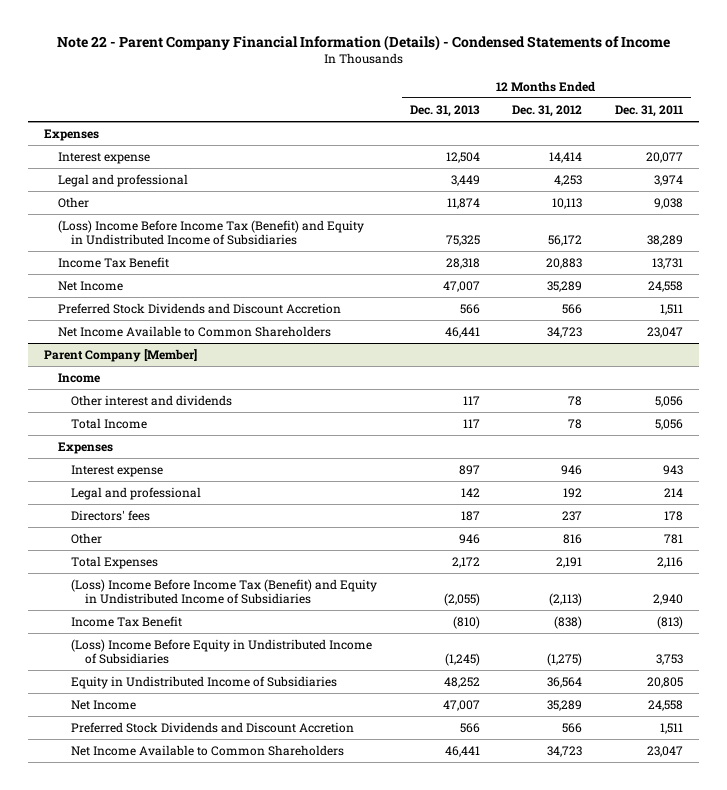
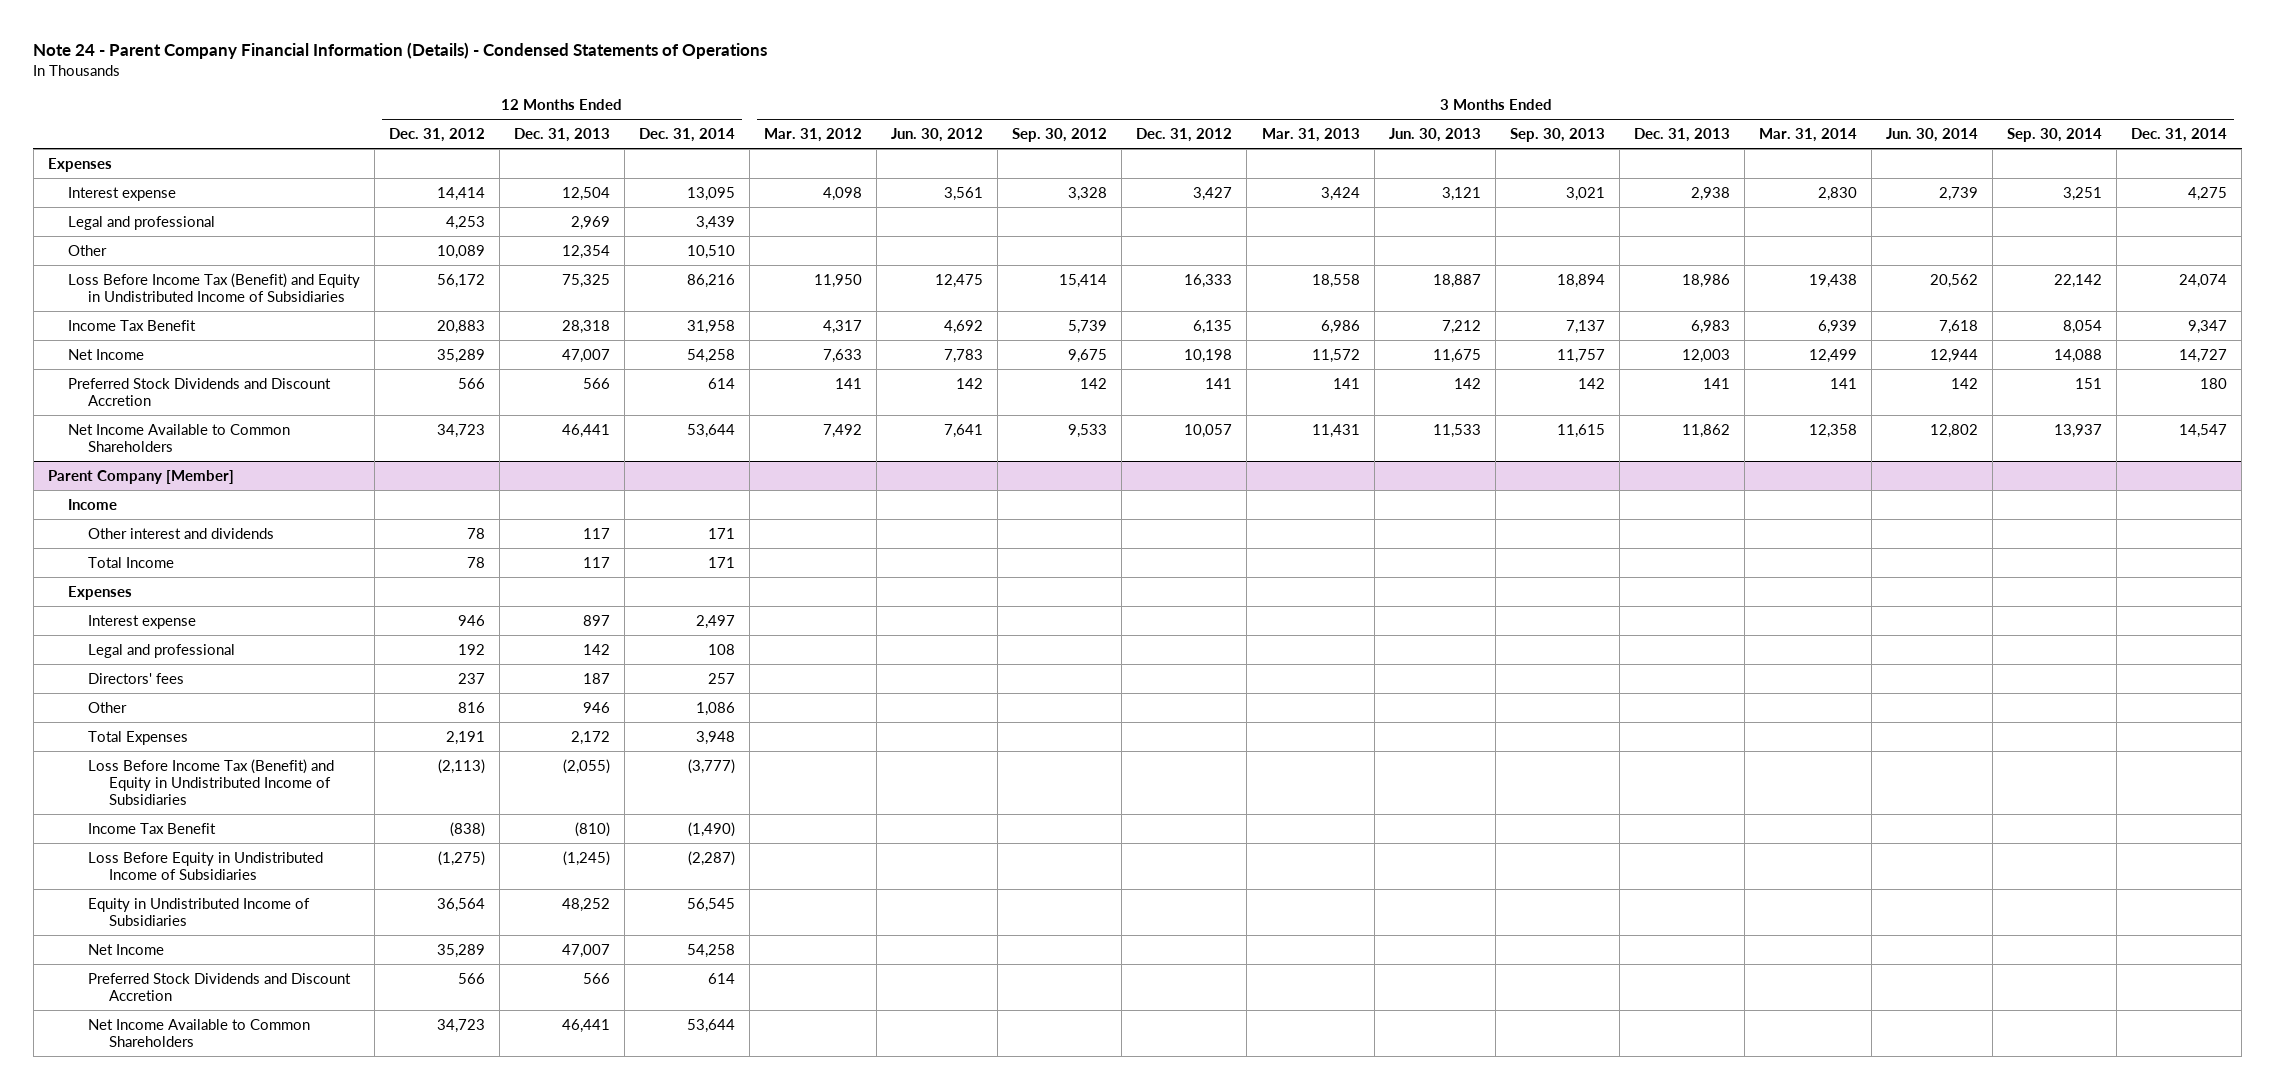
- Note 22 - Parent Company Financial Information (Details) - Condensed Statements of Income
+ Note 24 - Parent Company Financial Information (Details) - Condensed Statements of Operations
- | 12 Months Ended Dec. 31, 2013 | 12 Months Ended Dec. 31, 2012 | 12 Months Ended Dec. 31, 2011
+ | 12 Months Ended Dec. 31, 2012 | 12 Months Ended Dec. 31, 2013 | 12 Months Ended Dec. 31, 2014 | 3 Months Ended Mar. 31, 2012 | 3 Months Ended Jun. 30, 2012 | 3 Months Ended Sep. 30, 2012 | 3 Months Ended Dec. 31, 2012 | 3 Months Ended Mar. 31, 2013 | 3 Months Ended Jun. 30, 2013 | 3 Months Ended Sep. 30, 2013 | 3 Months Ended Dec. 31, 2013 | 3 Months Ended Mar. 31, 2014 | 3 Months Ended Jun. 30, 2014 | 3 Months Ended Sep. 30, 2014 | 3 Months Ended Dec. 31, 2014
- Legal and professional | 3,449 | 4,253 | 3,974
- Other | 11,874 | 10,113 | 9,038
- (Loss) Income Before Income Tax (Benefit) and Equity in Undistributed Income of Subsidiaries | 75,325 | 56,172 | 38,289
+ Legal and professional | 4,253 | 2,969 | 3,439 | | | | | | | | | | | |
+ Other | 10,089 | 12,354 | 10,510 | | | | | | | | | | | |
+ Loss Before Income Tax (Benefit) and Equity in Undistributed Income of Subsidiaries | 56,172 | 75,325 | 86,216 | 11,950 | 12,475 | 15,414 | 16,333 | 18,558 | 18,887 | 18,894 | 18,986 | 19,438 | 20,562 | 22,142 | 24,074
@ Parent Company [Member]
- (Loss) Income Before Income Tax (Benefit) and Equity in Undistributed Income of Subsidiaries | (2,055) | (2,113) | 2,940
+ Loss Before Income Tax (Benefit) and Equity in Undistributed Income of Subsidiaries | (2,113) | (2,055) | (3,777) | | | | | | | | | | | |
- (Loss) Income Before Equity in Undistributed Income of Subsidiaries | (1,245) | (1,275) | 3,753
+ Loss Before Equity in Undistributed Income of Subsidiaries | (1,275) | (1,245) | (2,287) | | | | | | | | | | | |

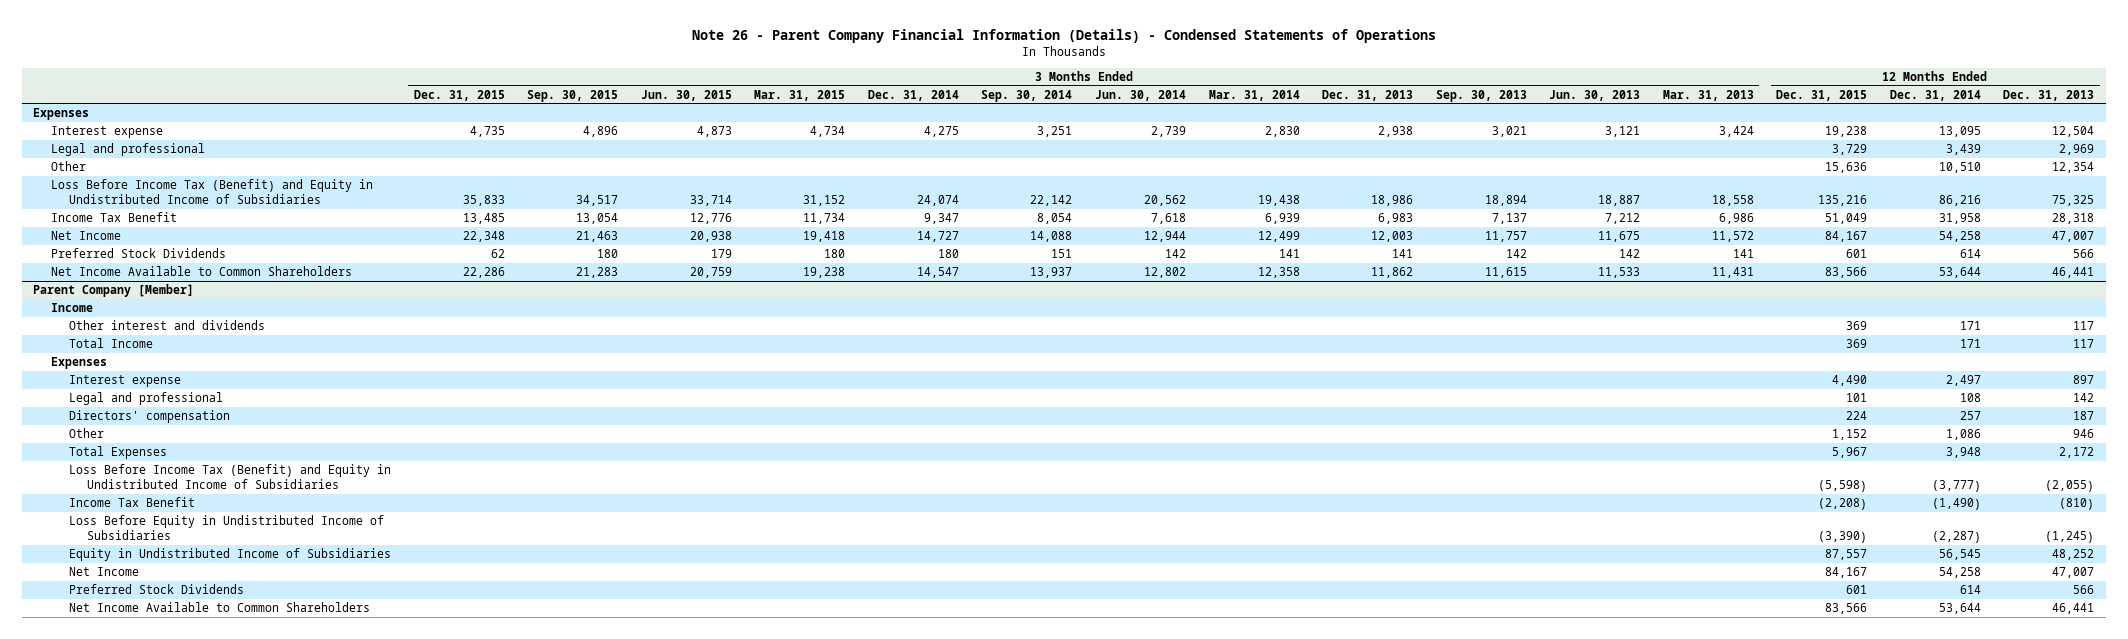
- Note 24 - Parent Company Financial Information (Details) - Condensed Statements of Operations
+ Note 26 - Parent Company Financial Information (Details) - Condensed Statements of Operations
- | 12 Months Ended Dec. 31, 2012 | 12 Months Ended Dec. 31, 2013 | 12 Months Ended Dec. 31, 2014 | 3 Months Ended Mar. 31, 2012 | 3 Months Ended Jun. 30, 2012 | 3 Months Ended Sep. 30, 2012 | 3 Months Ended Dec. 31, 2012 | 3 Months Ended Mar. 31, 2013 | 3 Months Ended Jun. 30, 2013 | 3 Months Ended Sep. 30, 2013 | 3 Months Ended Dec. 31, 2013 | 3 Months Ended Mar. 31, 2014 | 3 Months Ended Jun. 30, 2014 | 3 Months Ended Sep. 30, 2014 | 3 Months Ended Dec. 31, 2014
+ | 3 Months Ended Dec. 31, 2015 | 3 Months Ended Sep. 30, 2015 | 3 Months Ended Jun. 30, 2015 | 3 Months Ended Mar. 31, 2015 | 3 Months Ended Dec. 31, 2014 | 3 Months Ended Sep. 30, 2014 | 3 Months Ended Jun. 30, 2014 | 3 Months Ended Mar. 31, 2014 | 3 Months Ended Dec. 31, 2013 | 3 Months Ended Sep. 30, 2013 | 3 Months Ended Jun. 30, 2013 | 3 Months Ended Mar. 31, 2013 | 12 Months Ended Dec. 31, 2015 | 12 Months Ended Dec. 31, 2014 | 12 Months Ended Dec. 31, 2013
- Preferred Stock Dividends and Discount Accretion | 566 | 566 | 614 | 141 | 142 | 142 | 141 | 141 | 142 | 142 | 141 | 141 | 142 | 151 | 180
+ Preferred Stock Dividends | 62 | 180 | 179 | 180 | 180 | 151 | 142 | 141 | 141 | 142 | 142 | 141 | 601 | 614 | 566
@ Parent Company [Member]
- Directors' fees | 237 | 187 | 257 | | | | | | | | | | | |
+ Directors' compensation | | | | | | | | | | | | | 224 | 257 | 187
- Preferred Stock Dividends and Discount Accretion | 566 | 566 | 614 | | | | | | | | | | | |
+ Preferred Stock Dividends | | | | | | | | | | | | | 601 | 614 | 566

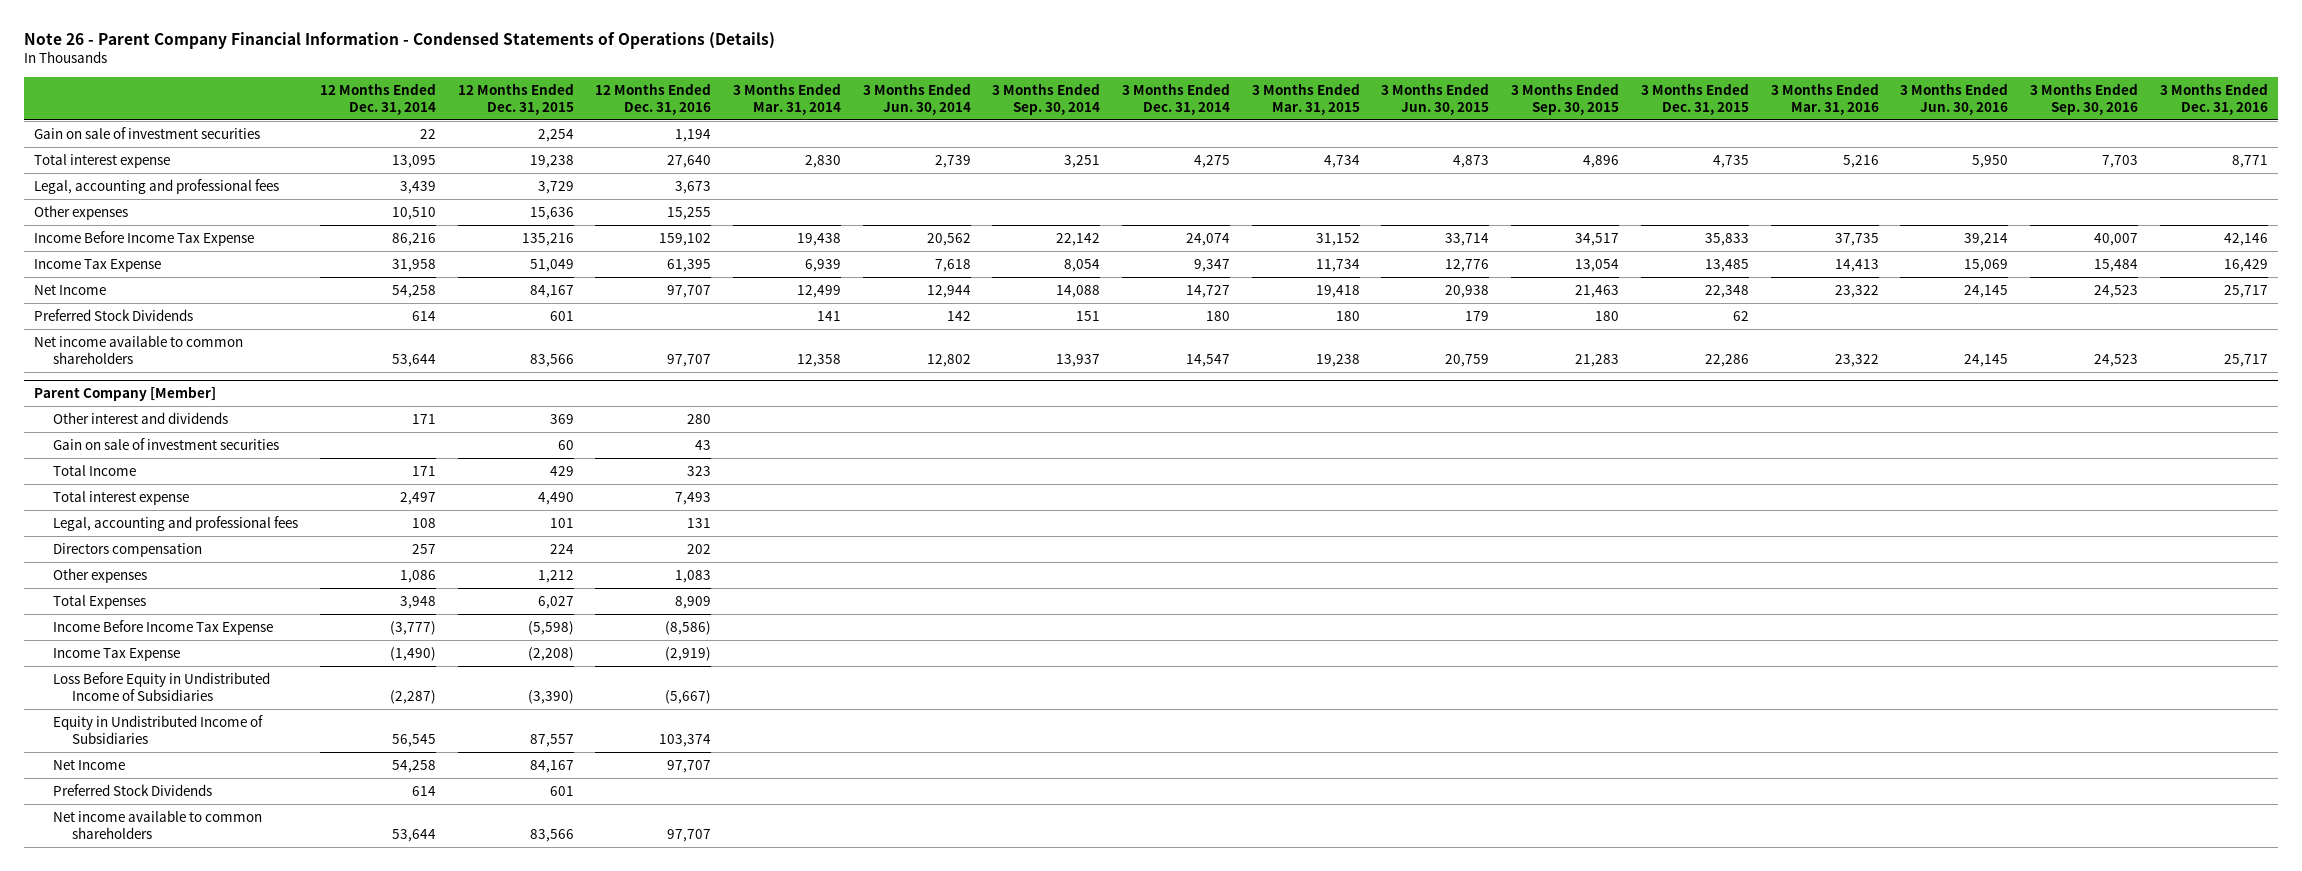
- Note 26 - Parent Company Financial Information (Details) - Condensed Statements of Operations
+ Note 26 - Parent Company Financial Information - Condensed Statements of Operations (Details)
- | 3 Months Ended Dec. 31, 2015 | 3 Months Ended Sep. 30, 2015 | 3 Months Ended Jun. 30, 2015 | 3 Months Ended Mar. 31, 2015 | 3 Months Ended Dec. 31, 2014 | 3 Months Ended Sep. 30, 2014 | 3 Months Ended Jun. 30, 2014 | 3 Months Ended Mar. 31, 2014 | 3 Months Ended Dec. 31, 2013 | 3 Months Ended Sep. 30, 2013 | 3 Months Ended Jun. 30, 2013 | 3 Months Ended Mar. 31, 2013 | 12 Months Ended Dec. 31, 2015 | 12 Months Ended Dec. 31, 2014 | 12 Months Ended Dec. 31, 2013
+ | 12 Months Ended Dec. 31, 2014 | 12 Months Ended Dec. 31, 2015 | 12 Months Ended Dec. 31, 2016 | 3 Months Ended Mar. 31, 2014 | 3 Months Ended Jun. 30, 2014 | 3 Months Ended Sep. 30, 2014 | 3 Months Ended Dec. 31, 2014 | 3 Months Ended Mar. 31, 2015 | 3 Months Ended Jun. 30, 2015 | 3 Months Ended Sep. 30, 2015 | 3 Months Ended Dec. 31, 2015 | 3 Months Ended Mar. 31, 2016 | 3 Months Ended Jun. 30, 2016 | 3 Months Ended Sep. 30, 2016 | 3 Months Ended Dec. 31, 2016
- Expenses
- Interest expense | 4,735 | 4,896 | 4,873 | 4,734 | 4,275 | 3,251 | 2,739 | 2,830 | 2,938 | 3,021 | 3,121 | 3,424 | 19,238 | 13,095 | 12,504
- Legal and professional | | | | | | | | | | | | | 3,729 | 3,439 | 2,969
- Other | | | | | | | | | | | | | 15,636 | 10,510 | 12,354
- Loss Before Income Tax (Benefit) and Equity in Undistributed Income of Subsidiaries | 35,833 | 34,517 | 33,714 | 31,152 | 24,074 | 22,142 | 20,562 | 19,438 | 18,986 | 18,894 | 18,887 | 18,558 | 135,216 | 86,216 | 75,325
- Income Tax Benefit | 13,485 | 13,054 | 12,776 | 11,734 | 9,347 | 8,054 | 7,618 | 6,939 | 6,983 | 7,137 | 7,212 | 6,986 | 51,049 | 31,958 | 28,318
+ Gain on sale of investment securities | 22 | 2,254 | 1,194 | | | | | | | | | | | |
+ Total interest expense | 13,095 | 19,238 | 27,640 | 2,830 | 2,739 | 3,251 | 4,275 | 4,734 | 4,873 | 4,896 | 4,735 | 5,216 | 5,950 | 7,703 | 8,771
+ Legal, accounting and professional fees | 3,439 | 3,729 | 3,673 | | | | | | | | | | | |
+ Other expenses | 10,510 | 15,636 | 15,255 | | | | | | | | | | | |
+ Income Before Income Tax Expense | 86,216 | 135,216 | 159,102 | 19,438 | 20,562 | 22,142 | 24,074 | 31,152 | 33,714 | 34,517 | 35,833 | 37,735 | 39,214 | 40,007 | 42,146
+ Income Tax Expense | 31,958 | 51,049 | 61,395 | 6,939 | 7,618 | 8,054 | 9,347 | 11,734 | 12,776 | 13,054 | 13,485 | 14,413 | 15,069 | 15,484 | 16,429
- Net Income Available to Common Shareholders | 22,286 | 21,283 | 20,759 | 19,238 | 14,547 | 13,937 | 12,802 | 12,358 | 11,862 | 11,615 | 11,533 | 11,431 | 83,566 | 53,644 | 46,441
+ Net income available to common shareholders | 53,644 | 83,566 | 97,707 | 12,358 | 12,802 | 13,937 | 14,547 | 19,238 | 20,759 | 21,283 | 22,286 | 23,322 | 24,145 | 24,523 | 25,717
@ Parent Company [Member]
- Income
- Total Income | | | | | | | | | | | | | 369 | 171 | 117
- Expenses
- Interest expense | | | | | | | | | | | | | 4,490 | 2,497 | 897
- Legal and professional | | | | | | | | | | | | | 101 | 108 | 142
- Directors' compensation | | | | | | | | | | | | | 224 | 257 | 187
- Other | | | | | | | | | | | | | 1,152 | 1,086 | 946
- Total Expenses | | | | | | | | | | | | | 5,967 | 3,948 | 2,172
- Loss Before Income Tax (Benefit) and Equity in Undistributed Income of Subsidiaries | | | | | | | | | | | | | (5,598) | (3,777) | (2,055)
- Income Tax Benefit | | | | | | | | | | | | | (2,208) | (1,490) | (810)
+ Gain on sale of investment securities | | 60 | 43 | | | | | | | | | | | |
+ Total Income | 171 | 429 | 323 | | | | | | | | | | | |
+ Total interest expense | 2,497 | 4,490 | 7,493 | | | | | | | | | | | |
+ Legal, accounting and professional fees | 108 | 101 | 131 | | | | | | | | | | | |
+ Directors compensation | 257 | 224 | 202 | | | | | | | | | | | |
+ Other expenses | 1,086 | 1,212 | 1,083 | | | | | | | | | | | |
+ Total Expenses | 3,948 | 6,027 | 8,909 | | | | | | | | | | | |
+ Income Before Income Tax Expense | (3,777) | (5,598) | (8,586) | | | | | | | | | | | |
+ Income Tax Expense | (1,490) | (2,208) | (2,919) | | | | | | | | | | | |
- Net Income Available to Common Shareholders | | | | | | | | | | | | | 83,566 | 53,644 | 46,441
+ Net income available to common shareholders | 53,644 | 83,566 | 97,707 | | | | | | | | | | | |

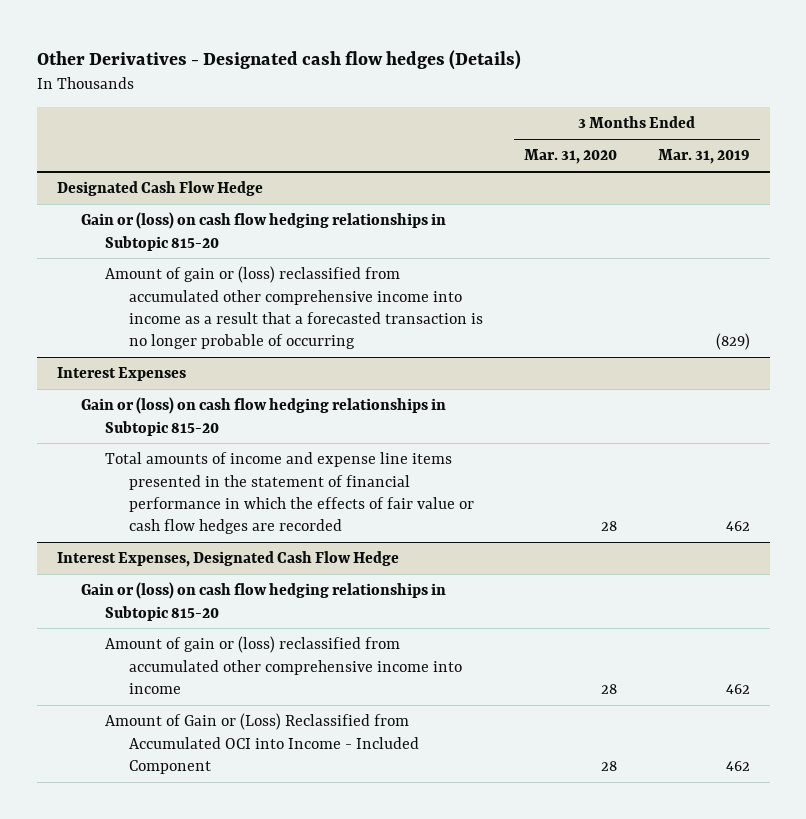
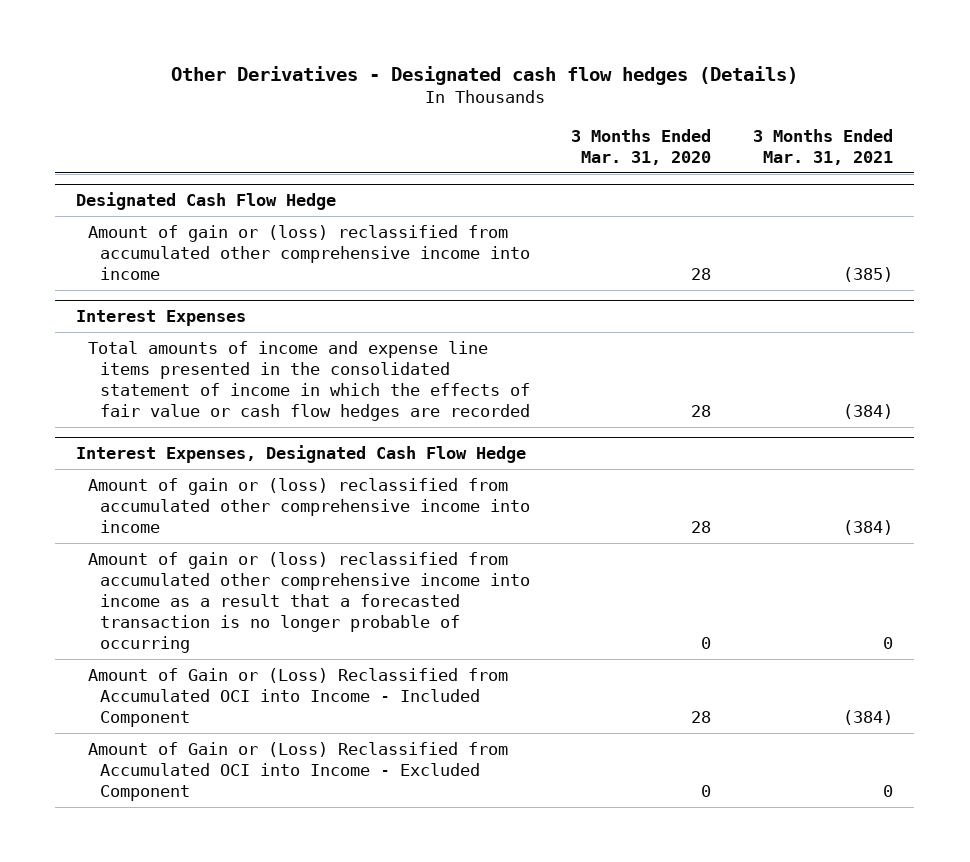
- | 3 Months Ended Mar. 31, 2020 | 3 Months Ended Mar. 31, 2019
+ | 3 Months Ended Mar. 31, 2020 | 3 Months Ended Mar. 31, 2021
@ Designated Cash Flow Hedge
- Gain or (loss) on cash flow hedging relationships in Subtopic 815-20
- Amount of gain or (loss) reclassified from accumulated other comprehensive income into income as a result that a forecasted transaction is no longer probable of occurring | | (829)
+ Amount of gain or (loss) reclassified from accumulated other comprehensive income into income | 28 | (385)
@ Interest Expenses
- Gain or (loss) on cash flow hedging relationships in Subtopic 815-20
- Total amounts of income and expense line items presented in the statement of financial performance in which the effects of fair value or cash flow hedges are recorded | 28 | 462
+ Total amounts of income and expense line items presented in the consolidated statement of income in which the effects of fair value or cash flow hedges are recorded | 28 | (384)
@ Interest Expenses, Designated Cash Flow Hedge
- Gain or (loss) on cash flow hedging relationships in Subtopic 815-20
+ Amount of gain or (loss) reclassified from accumulated other comprehensive income into income as a result that a forecasted transaction is no longer probable of occurring | 0 | 0
+ Amount of Gain or (Loss) Reclassified from Accumulated OCI into Income - Excluded Component | 0 | 0

